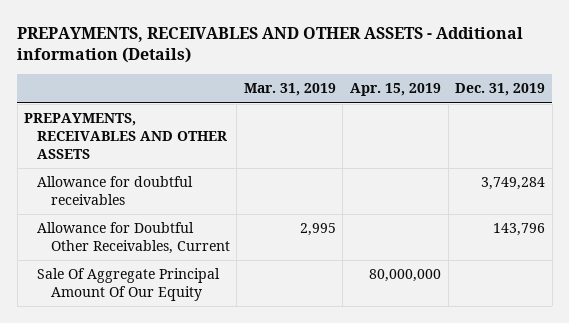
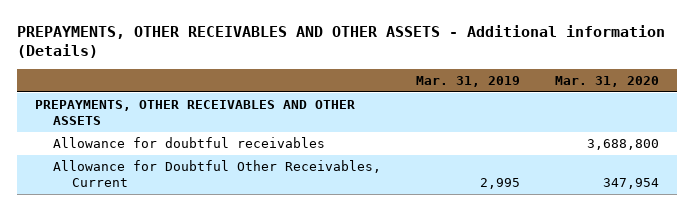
- PREPAYMENTS, RECEIVABLES AND OTHER ASSETS - Additional information (Details)
+ PREPAYMENTS, OTHER RECEIVABLES AND OTHER ASSETS - Additional information (Details)
- | Mar. 31, 2019 | Apr. 15, 2019 | Dec. 31, 2019
+ | Mar. 31, 2019 | Mar. 31, 2020
- PREPAYMENTS, RECEIVABLES AND OTHER ASSETS
+ PREPAYMENTS, OTHER RECEIVABLES AND OTHER ASSETS
- Sale Of Aggregate Principal Amount Of Our Equity | | 80,000,000 |

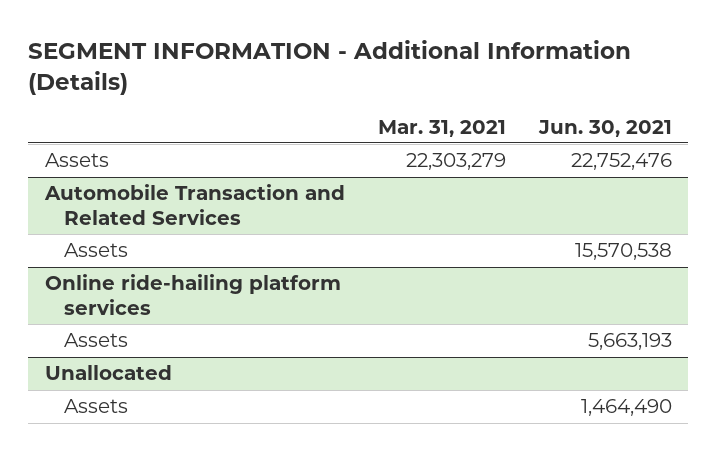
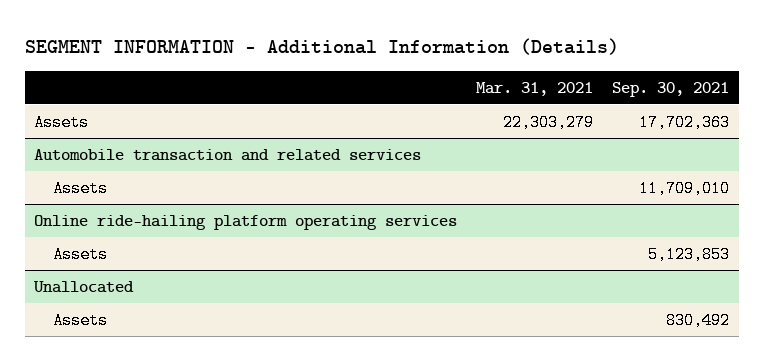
- | Mar. 31, 2021 | Jun. 30, 2021
+ | Mar. 31, 2021 | Sep. 30, 2021
- Automobile Transaction and Related Services
+ Automobile transaction and related services
- Online ride-hailing platform services
+ Online ride-hailing platform operating services

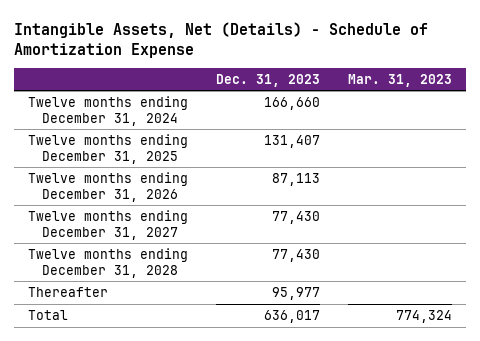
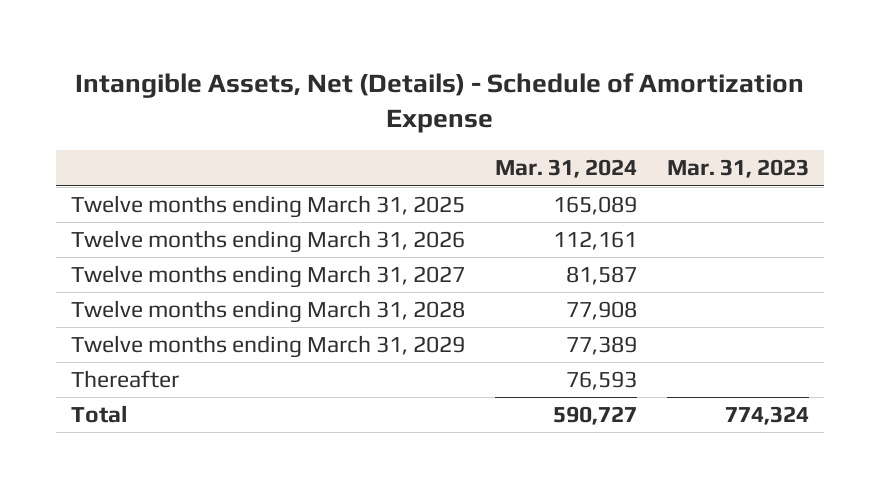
- | Dec. 31, 2023 | Mar. 31, 2023
+ | Mar. 31, 2024 | Mar. 31, 2023
- Twelve months ending December 31, 2024 | 166,660 |
- Twelve months ending December 31, 2025 | 131,407 |
- Twelve months ending December 31, 2026 | 87,113 |
- Twelve months ending December 31, 2027 | 77,430 |
- Twelve months ending December 31, 2028 | 77,430 |
+ Twelve months ending March 31, 2025 | 165,089 |
+ Twelve months ending March 31, 2026 | 112,161 |
+ Twelve months ending March 31, 2027 | 81,587 |
+ Twelve months ending March 31, 2028 | 77,908 |
+ Twelve months ending March 31, 2029 | 77,389 |

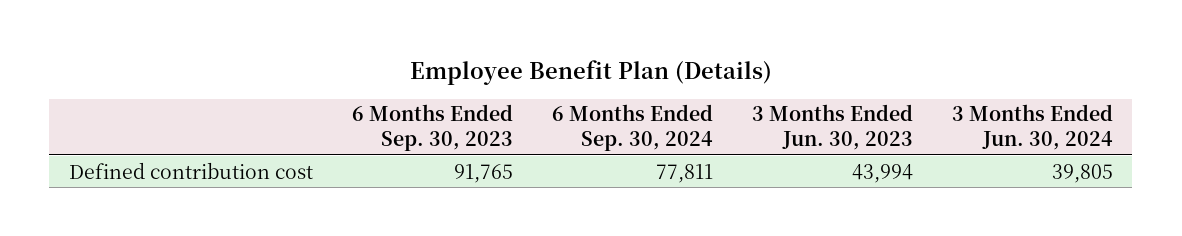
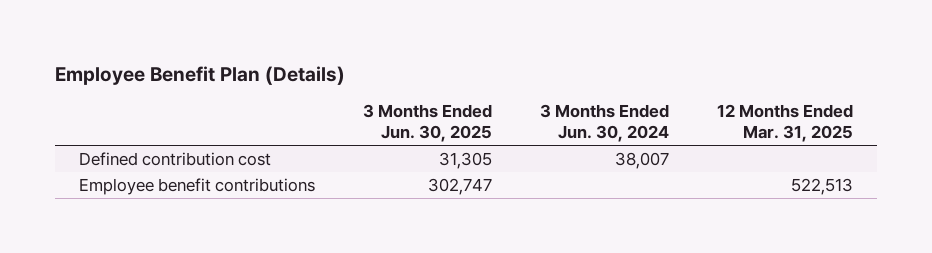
- | 6 Months Ended Sep. 30, 2023 | 6 Months Ended Sep. 30, 2024 | 3 Months Ended Jun. 30, 2023 | 3 Months Ended Jun. 30, 2024
+ | 3 Months Ended Jun. 30, 2025 | 3 Months Ended Jun. 30, 2024 | 12 Months Ended Mar. 31, 2025
- Defined contribution cost | 91,765 | 77,811 | 43,994 | 39,805
+ Defined contribution cost | 31,305 | 38,007 |
+ Employee benefit contributions | 302,747 | | 522,513

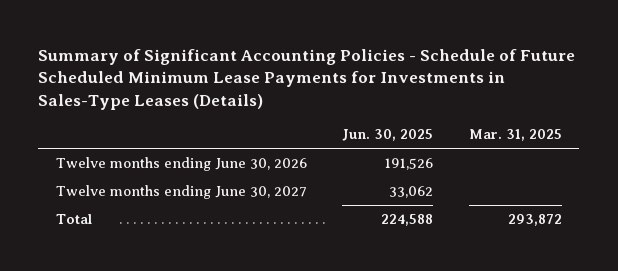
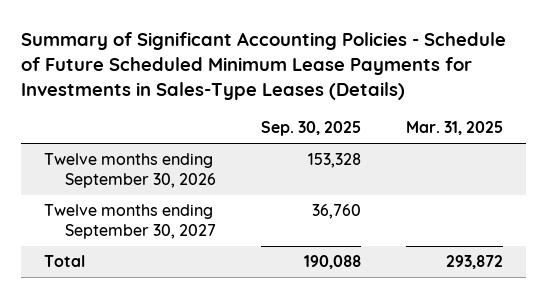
- | Jun. 30, 2025 | Mar. 31, 2025
+ | Sep. 30, 2025 | Mar. 31, 2025
- Twelve months ending June 30, 2026 | 191,526 |
- Twelve months ending June 30, 2027 | 33,062 |
+ Twelve months ending September 30, 2026 | 153,328 |
+ Twelve months ending September 30, 2027 | 36,760 |

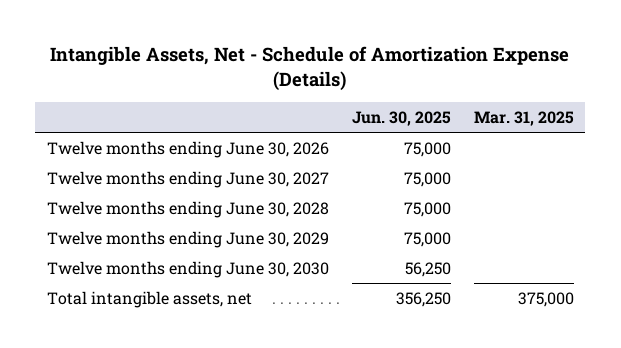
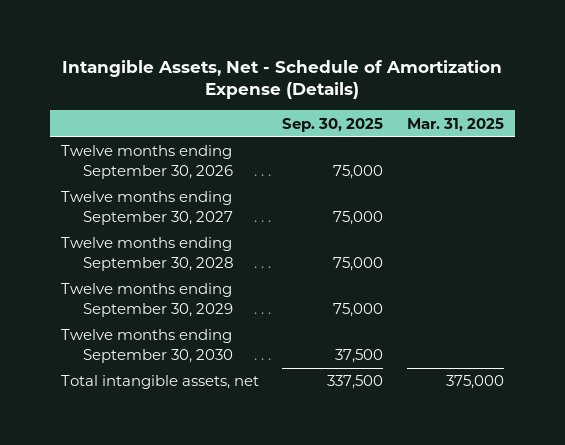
- | Jun. 30, 2025 | Mar. 31, 2025
+ | Sep. 30, 2025 | Mar. 31, 2025
- Twelve months ending June 30, 2026 | 75,000 |
- Twelve months ending June 30, 2027 | 75,000 |
- Twelve months ending June 30, 2028 | 75,000 |
- Twelve months ending June 30, 2029 | 75,000 |
- Twelve months ending June 30, 2030 | 56,250 |
+ Twelve months ending September 30, 2026 | 75,000 |
+ Twelve months ending September 30, 2027 | 75,000 |
+ Twelve months ending September 30, 2028 | 75,000 |
+ Twelve months ending September 30, 2029 | 75,000 |
+ Twelve months ending September 30, 2030 | 37,500 |

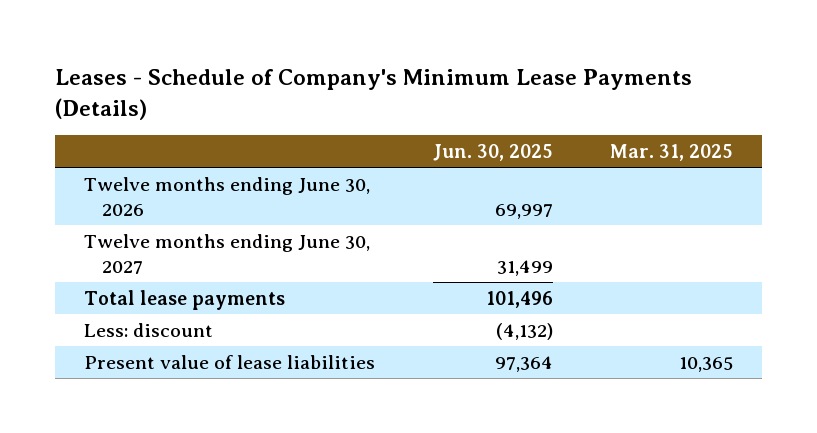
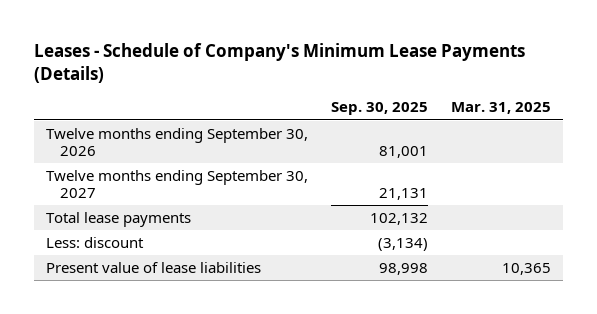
- | Jun. 30, 2025 | Mar. 31, 2025
+ | Sep. 30, 2025 | Mar. 31, 2025
- Twelve months ending June 30, 2026 | 69,997 |
- Twelve months ending June 30, 2027 | 31,499 |
+ Twelve months ending September 30, 2026 | 81,001 |
+ Twelve months ending September 30, 2027 | 21,131 |

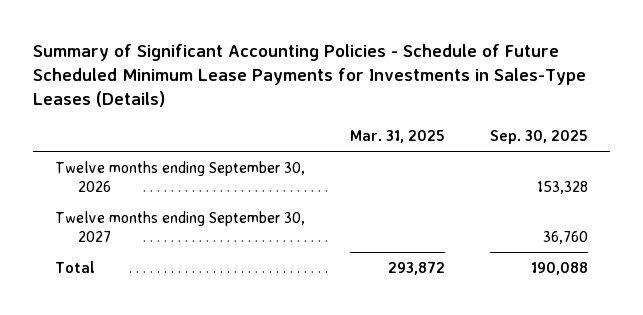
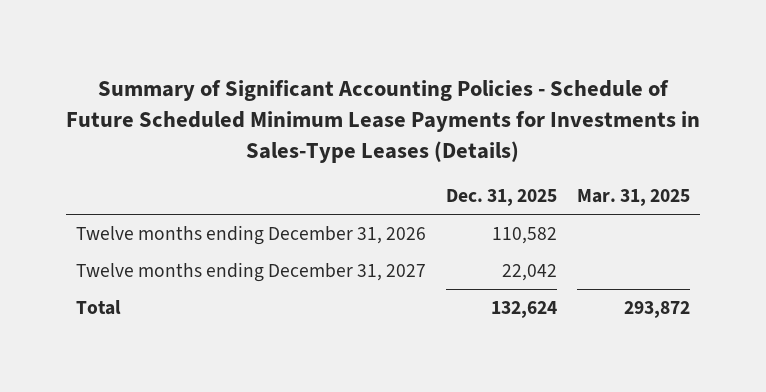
- | Mar. 31, 2025 | Sep. 30, 2025
+ | Dec. 31, 2025 | Mar. 31, 2025
- Twelve months ending September 30, 2026 | | 153,328
- Twelve months ending September 30, 2027 | | 36,760
+ Twelve months ending December 31, 2026 | 110,582 |
+ Twelve months ending December 31, 2027 | 22,042 |

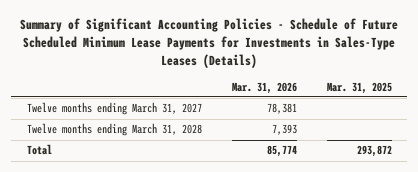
- | Dec. 31, 2025 | Mar. 31, 2025
+ | Mar. 31, 2026 | Mar. 31, 2025
- Twelve months ending December 31, 2026 | 110,582 |
- Twelve months ending December 31, 2027 | 22,042 |
+ Twelve months ending March 31, 2027 | 78,381 |
+ Twelve months ending March 31, 2028 | 7,393 |

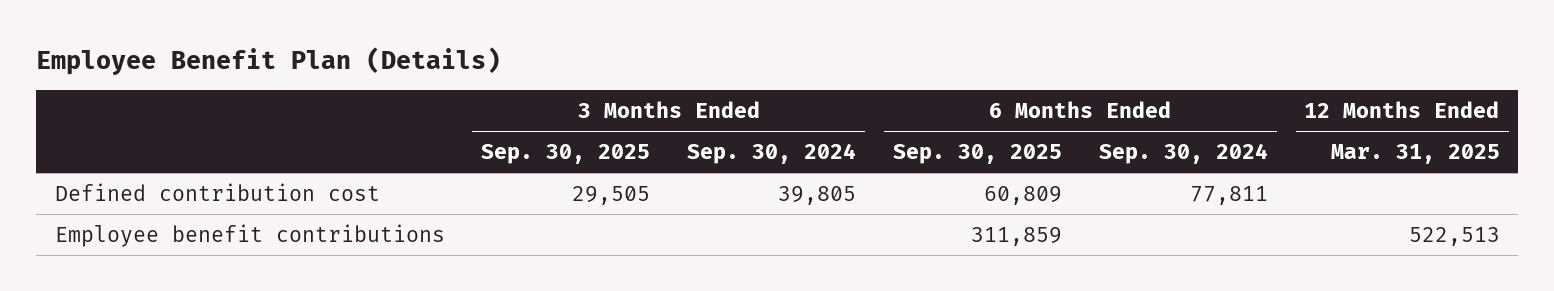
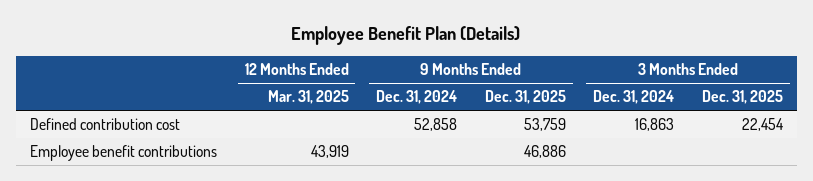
- | 3 Months Ended Sep. 30, 2025 | 3 Months Ended Sep. 30, 2024 | 6 Months Ended Sep. 30, 2025 | 6 Months Ended Sep. 30, 2024 | 12 Months Ended Mar. 31, 2025
+ | 12 Months Ended Mar. 31, 2025 | 9 Months Ended Dec. 31, 2024 | 9 Months Ended Dec. 31, 2025 | 3 Months Ended Dec. 31, 2024 | 3 Months Ended Dec. 31, 2025
- Employee benefit contributions | | | 311,859 | | 522,513
+ Employee benefit contributions | 43,919 | | 46,886 | |

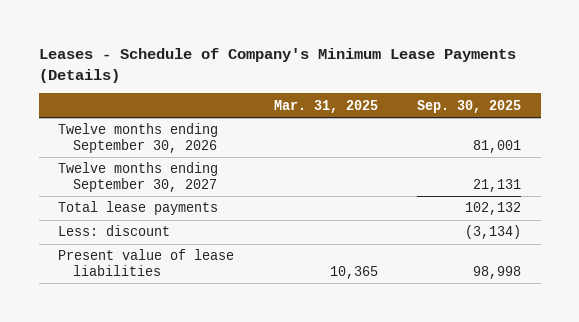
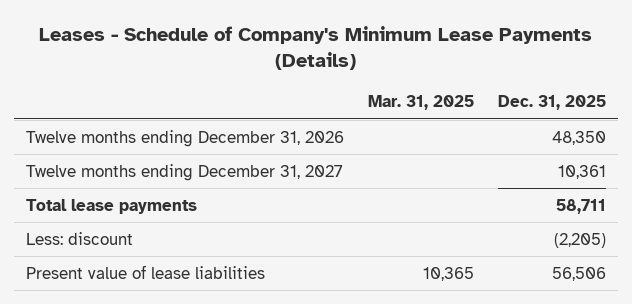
- | Mar. 31, 2025 | Sep. 30, 2025
+ | Mar. 31, 2025 | Dec. 31, 2025
- Twelve months ending September 30, 2026 | | 81,001
- Twelve months ending September 30, 2027 | | 21,131
+ Twelve months ending December 31, 2026 | | 48,350
+ Twelve months ending December 31, 2027 | | 10,361

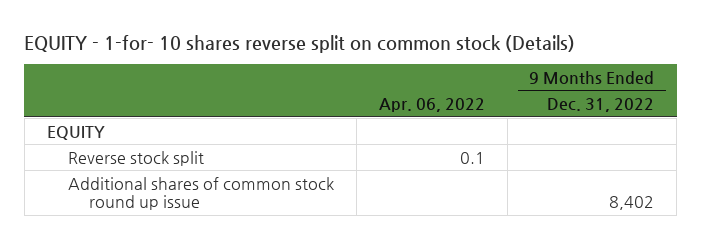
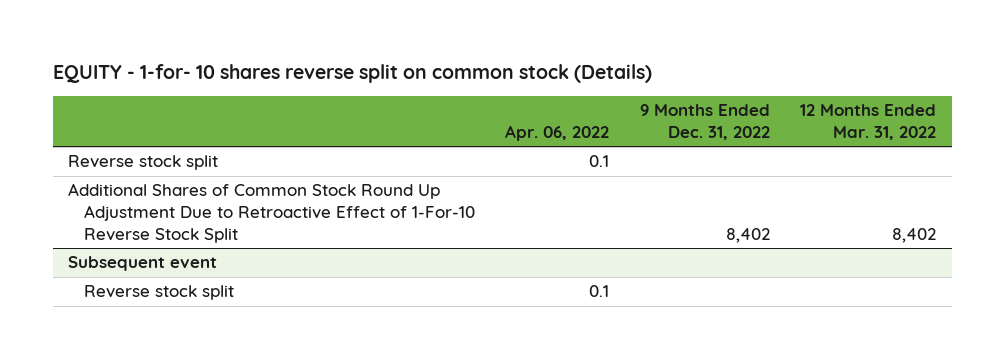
- | Apr. 06, 2022 | 9 Months Ended Dec. 31, 2022
+ | Apr. 06, 2022 | 9 Months Ended Dec. 31, 2022 | 12 Months Ended Mar. 31, 2022
- EQUITY
- Additional shares of common stock round up issue | | 8,402
+ Additional Shares of Common Stock Round Up Adjustment Due to Retroactive Effect of 1-For-10 Reverse Stock Split | | 8,402 | 8,402
+ Subsequent event
+ Reverse stock split | 0.1 | |

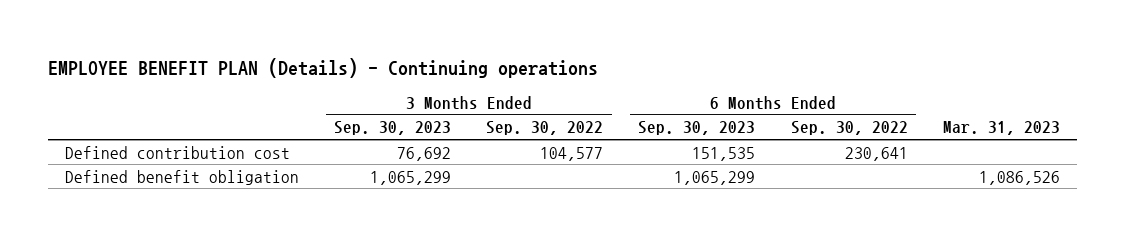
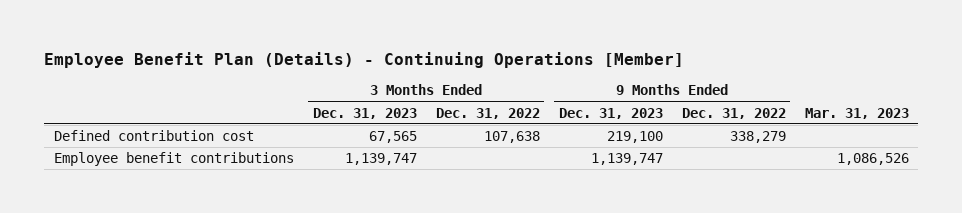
- EMPLOYEE BENEFIT PLAN (Details) - Continuing operations
+ Employee Benefit Plan (Details) - Continuing Operations [Member]
- | 3 Months Ended Sep. 30, 2023 | 3 Months Ended Sep. 30, 2022 | 6 Months Ended Sep. 30, 2023 | 6 Months Ended Sep. 30, 2022 | Mar. 31, 2023
+ | 3 Months Ended Dec. 31, 2023 | 3 Months Ended Dec. 31, 2022 | 9 Months Ended Dec. 31, 2023 | 9 Months Ended Dec. 31, 2022 | Mar. 31, 2023
- Defined benefit obligation | 1,065,299 | | 1,065,299 | | 1,086,526
+ Employee benefit contributions | 1,139,747 | | 1,139,747 | | 1,086,526

